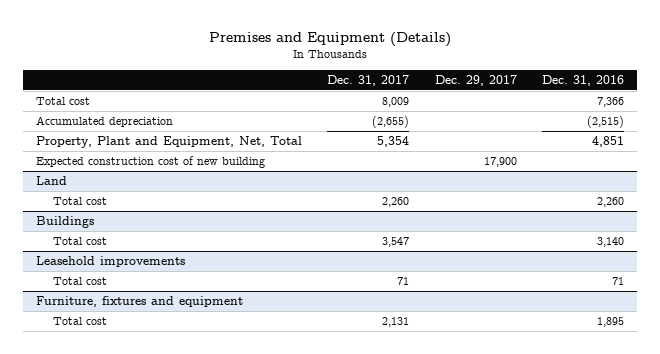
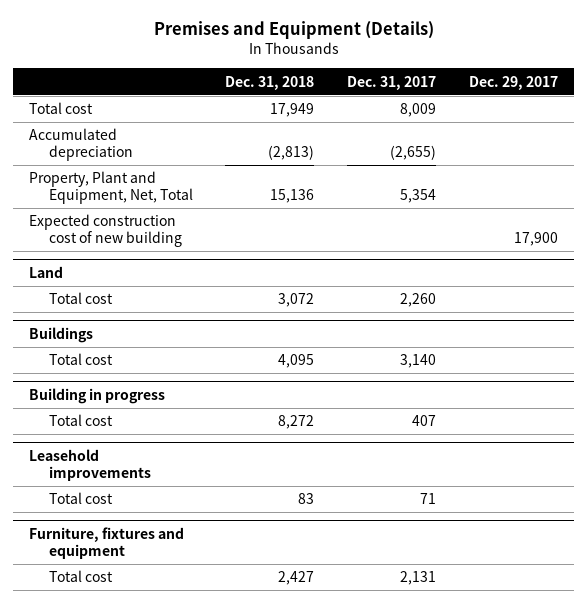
- | Dec. 31, 2017 | Dec. 29, 2017 | Dec. 31, 2016
+ | Dec. 31, 2018 | Dec. 31, 2017 | Dec. 29, 2017
@ Buildings
- Total cost | 3,547 | | 3,140
+ Total cost | 4,095 | 3,140 |
+ Building in progress
+ Total cost | 8,272 | 407 |

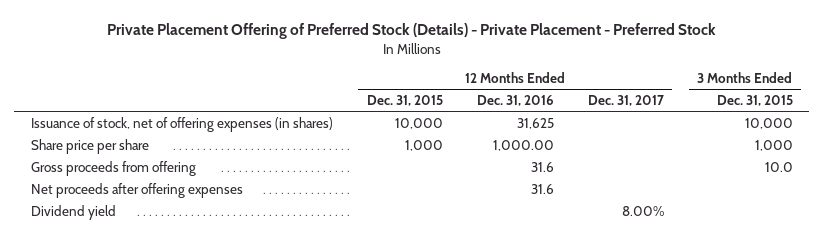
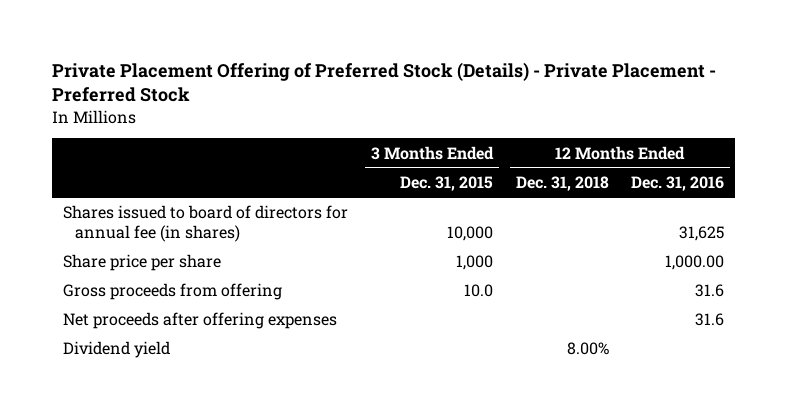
- | 12 Months Ended Dec. 31, 2015 | 12 Months Ended Dec. 31, 2016 | 12 Months Ended Dec. 31, 2017 | 3 Months Ended Dec. 31, 2015
+ | 3 Months Ended Dec. 31, 2015 | 12 Months Ended Dec. 31, 2018 | 12 Months Ended Dec. 31, 2016
- Issuance of stock, net of offering expenses (in shares) | 10,000 | 31,625 | | 10,000
+ Shares issued to board of directors for annual fee (in shares) | 10,000 | | 31,625

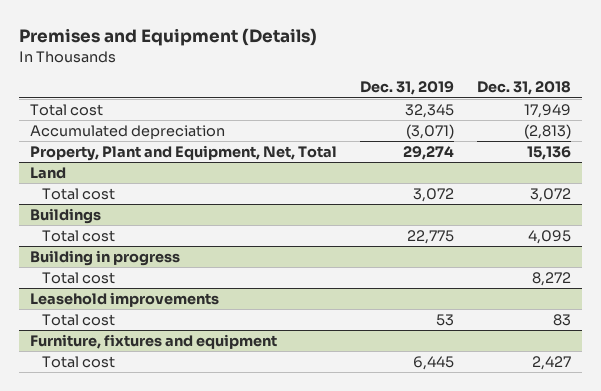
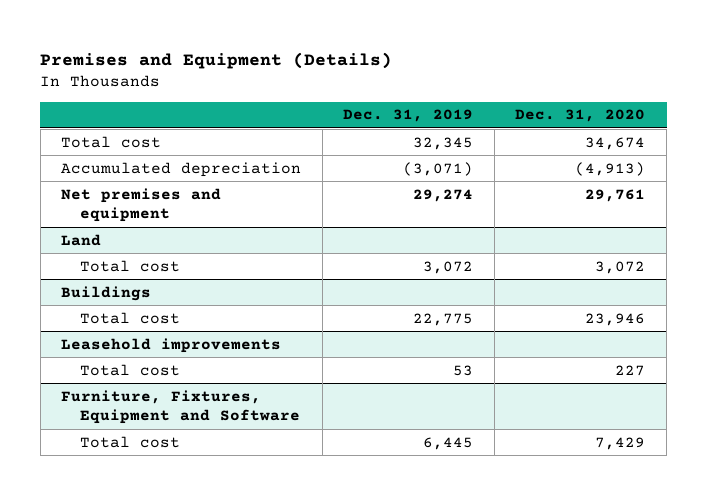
- | Dec. 31, 2019 | Dec. 31, 2018
+ | Dec. 31, 2019 | Dec. 31, 2020
- Property, Plant and Equipment, Net, Total | 29,274 | 15,136
+ Net premises and equipment | 29,274 | 29,761
- Building in progress
- Total cost | | 8,272
- Furniture, fixtures and equipment
+ Furniture, Fixtures, Equipment and Software

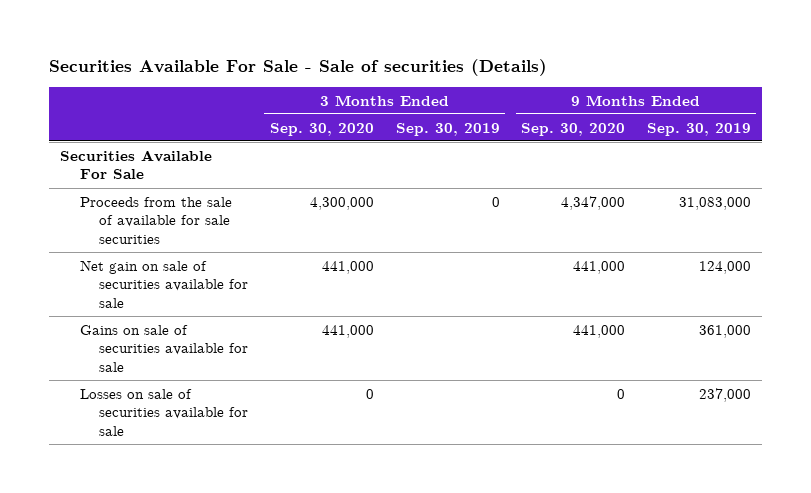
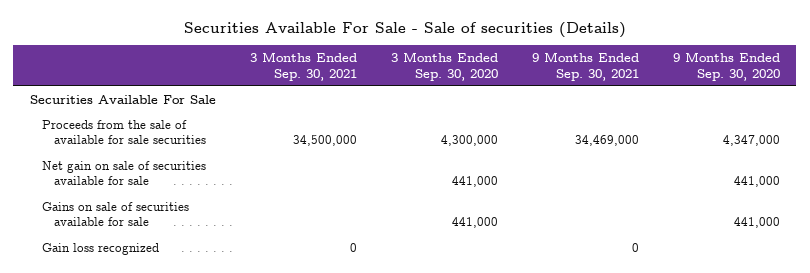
- | 3 Months Ended Sep. 30, 2020 | 3 Months Ended Sep. 30, 2019 | 9 Months Ended Sep. 30, 2020 | 9 Months Ended Sep. 30, 2019
+ | 3 Months Ended Sep. 30, 2021 | 3 Months Ended Sep. 30, 2020 | 9 Months Ended Sep. 30, 2021 | 9 Months Ended Sep. 30, 2020
- Losses on sale of securities available for sale | 0 | | 0 | 237,000
+ Gain loss recognized | 0 | | 0 |

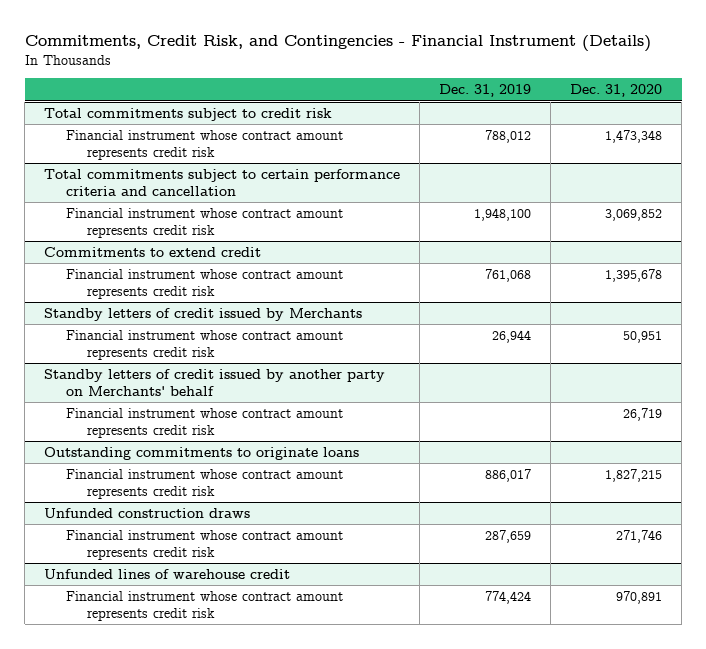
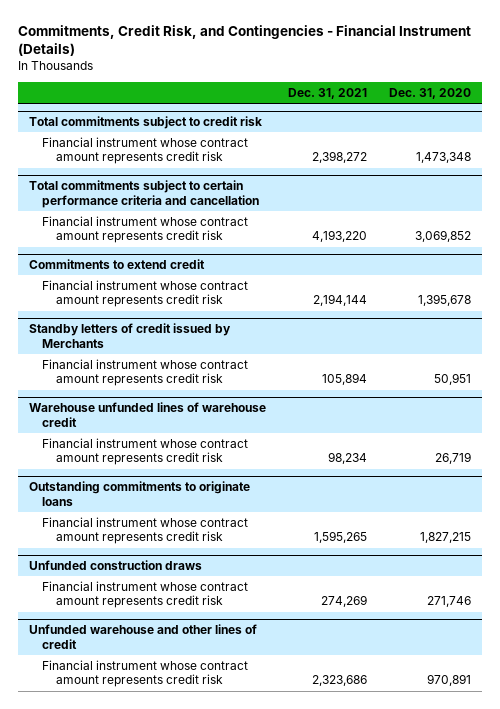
- | Dec. 31, 2019 | Dec. 31, 2020
+ | Dec. 31, 2021 | Dec. 31, 2020
- Standby letters of credit issued by another party on Merchants' behalf
+ Warehouse unfunded lines of warehouse credit
- Unfunded lines of warehouse credit
+ Unfunded warehouse and other lines of credit

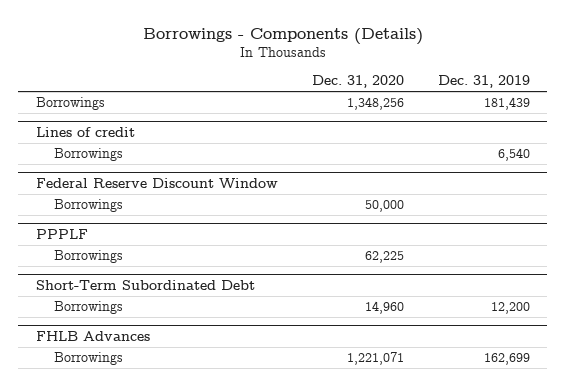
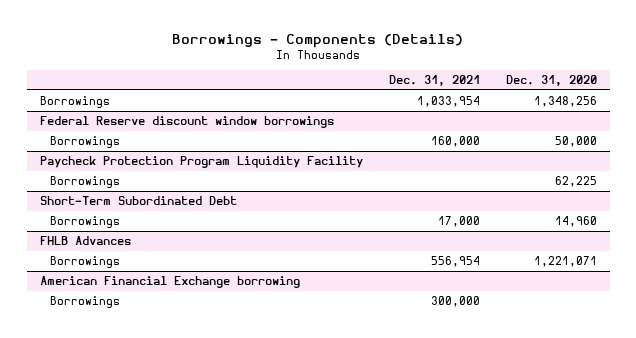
- | Dec. 31, 2020 | Dec. 31, 2019
+ | Dec. 31, 2021 | Dec. 31, 2020
- Lines of credit
- Borrowings | | 6,540
- Federal Reserve Discount Window
+ Federal Reserve discount window borrowings
- PPPLF
+ Paycheck Protection Program Liquidity Facility
+ American Financial Exchange borrowing
+ Borrowings | 300,000 |

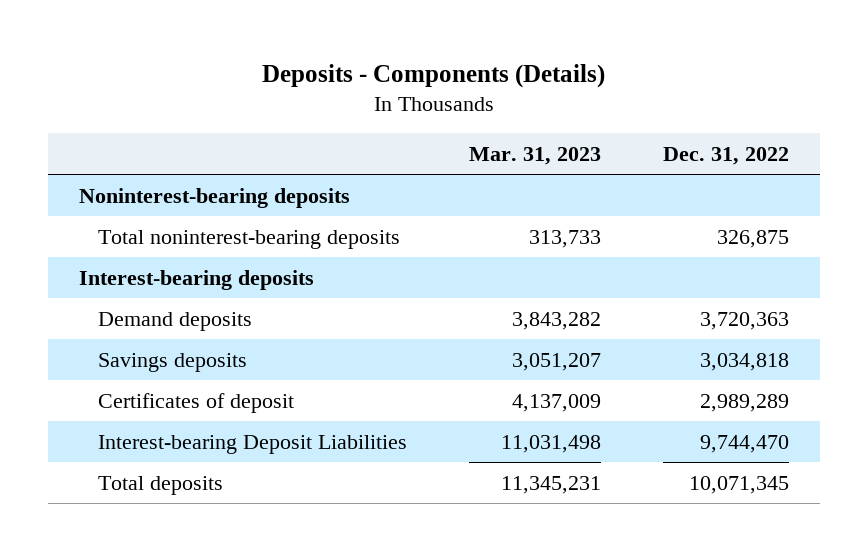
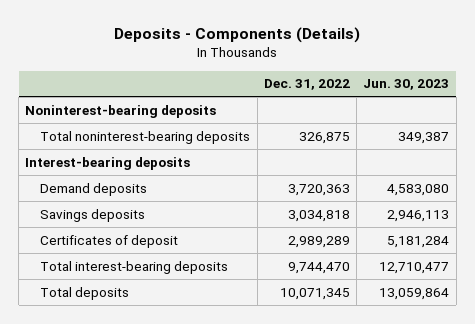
- | Mar. 31, 2023 | Dec. 31, 2022
+ | Dec. 31, 2022 | Jun. 30, 2023
- Interest-bearing Deposit Liabilities | 11,031,498 | 9,744,470
+ Total interest-bearing deposits | 9,744,470 | 12,710,477

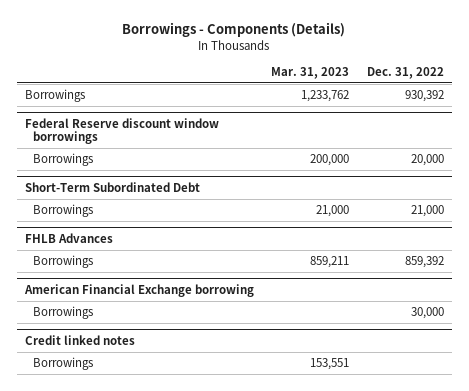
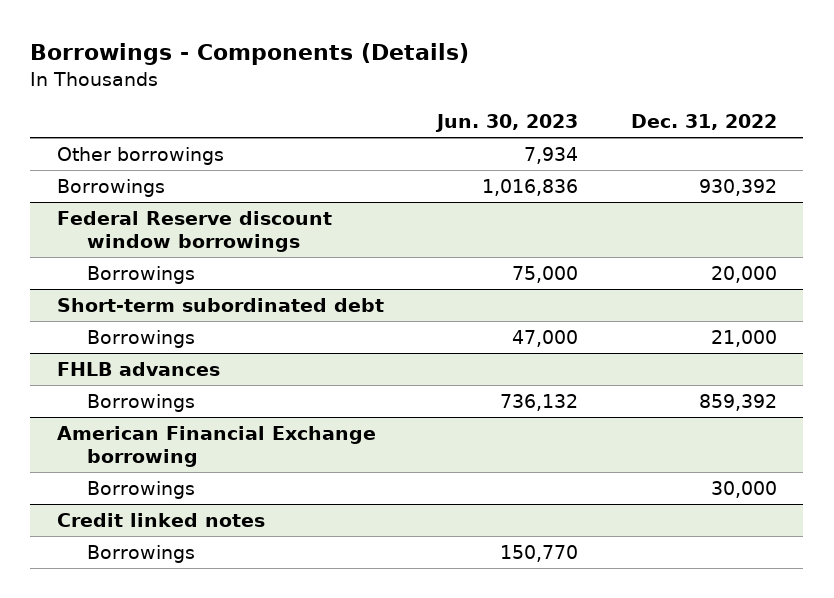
- | Mar. 31, 2023 | Dec. 31, 2022
+ | Jun. 30, 2023 | Dec. 31, 2022
+ Other borrowings | 7,934 |
- Short-Term Subordinated Debt
+ Short-term subordinated debt
- FHLB Advances
+ FHLB advances

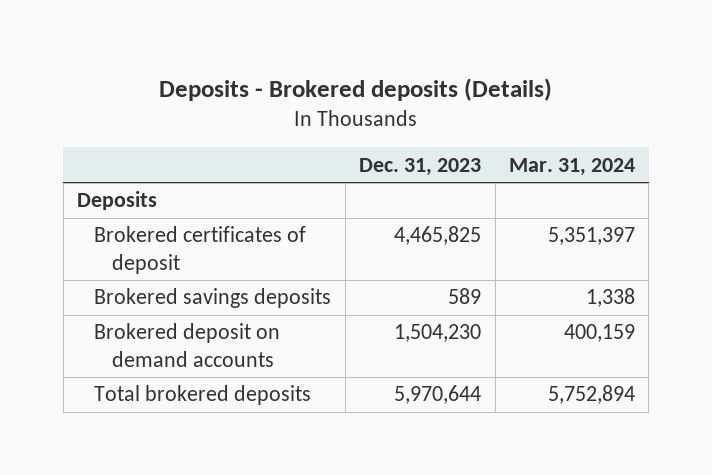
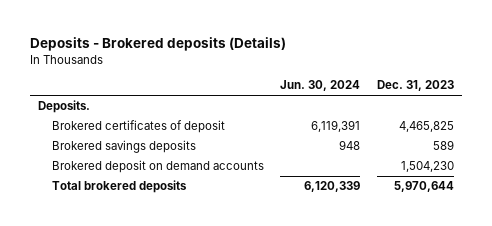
- | Dec. 31, 2023 | Mar. 31, 2024
+ | Jun. 30, 2024 | Dec. 31, 2023
- Deposits
+ Deposits.

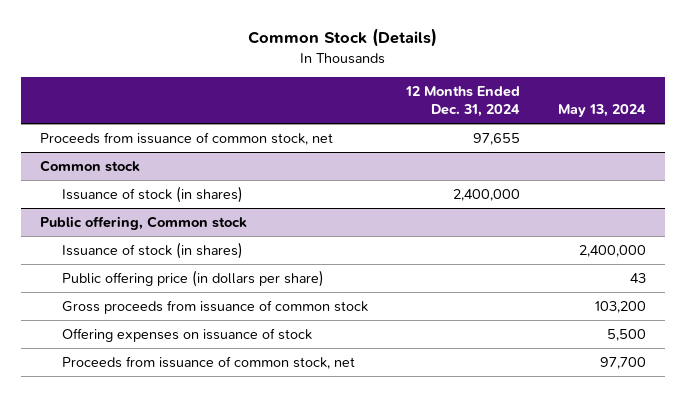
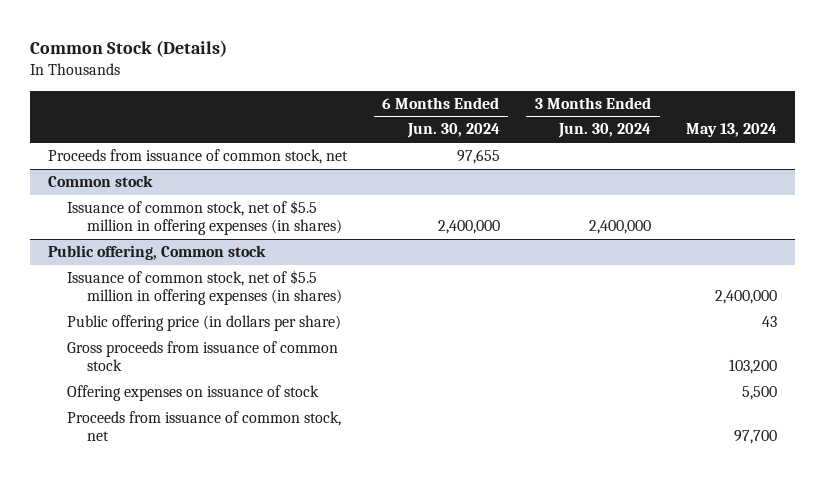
- | 12 Months Ended Dec. 31, 2024 | May 13, 2024
+ | 6 Months Ended Jun. 30, 2024 | 3 Months Ended Jun. 30, 2024 | May 13, 2024
@ Common stock
- Issuance of stock (in shares) | 2,400,000 |
+ Issuance of common stock, net of $5.5 million in offering expenses (in shares) | 2,400,000 | 2,400,000 |
@ Public offering, Common stock
- Issuance of stock (in shares) | | 2,400,000
+ Issuance of common stock, net of $5.5 million in offering expenses (in shares) | | | 2,400,000

